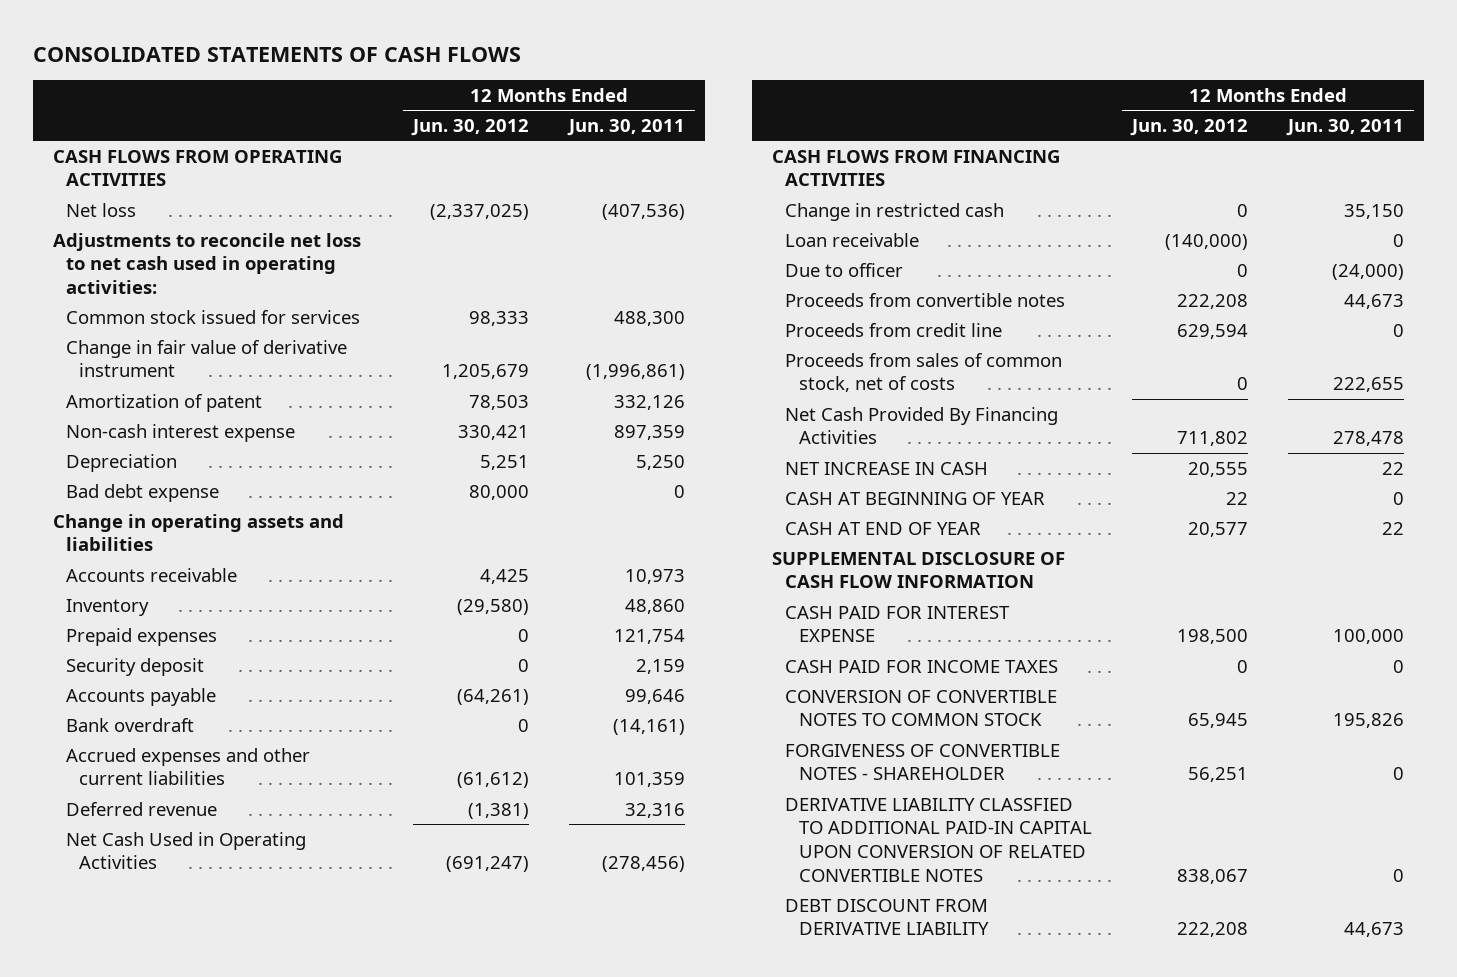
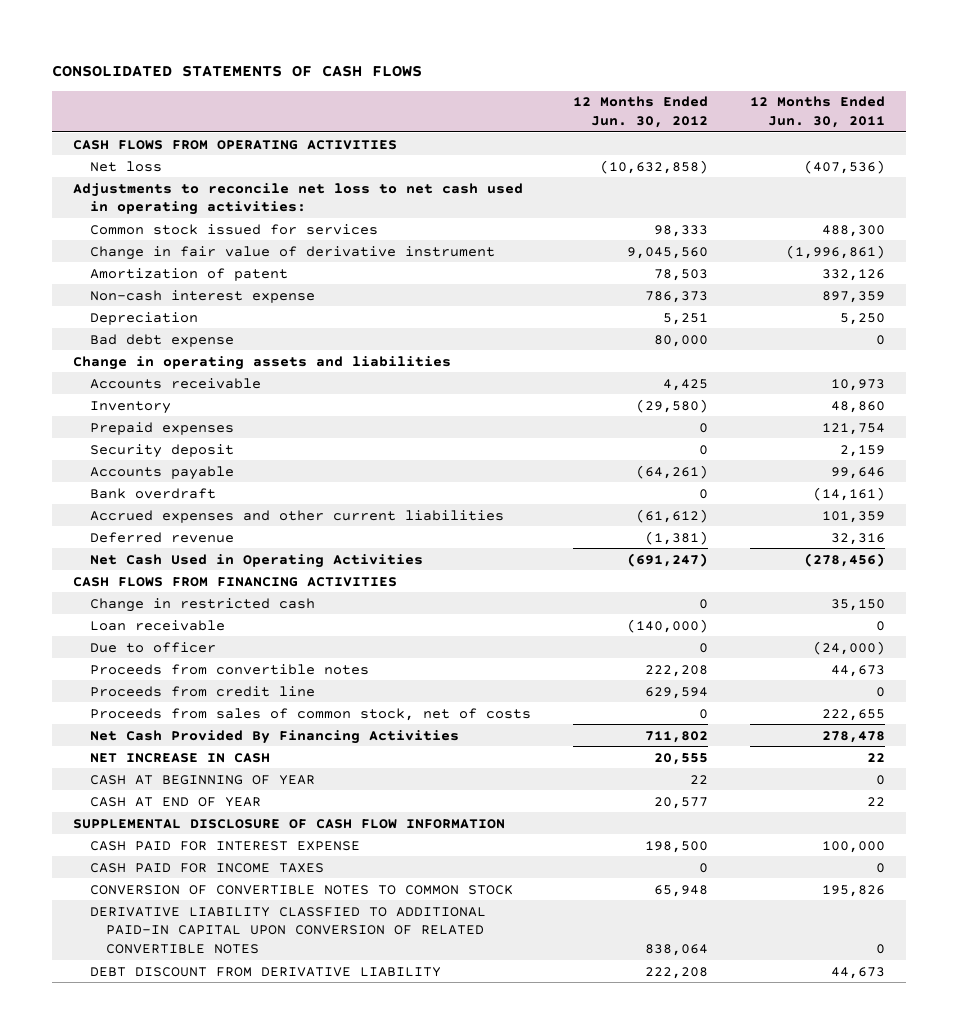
- Net loss | (2,337,025) | (407,536)
+ Net loss | (10,632,858) | (407,536)
- Change in fair value of derivative instrument | 1,205,679 | (1,996,861)
+ Change in fair value of derivative instrument | 9,045,560 | (1,996,861)
- Non-cash interest expense | 330,421 | 897,359
+ Non-cash interest expense | 786,373 | 897,359
- CONVERSION OF CONVERTIBLE NOTES TO COMMON STOCK | 65,945 | 195,826
- FORGIVENESS OF CONVERTIBLE NOTES - SHAREHOLDER | 56,251 | 0
- DERIVATIVE LIABILITY CLASSFIED TO ADDITIONAL PAID-IN CAPITAL UPON CONVERSION OF RELATED CONVERTIBLE NOTES | 838,067 | 0
+ CONVERSION OF CONVERTIBLE NOTES TO COMMON STOCK | 65,948 | 195,826
+ DERIVATIVE LIABILITY CLASSFIED TO ADDITIONAL PAID-IN CAPITAL UPON CONVERSION OF RELATED CONVERTIBLE NOTES | 838,064 | 0

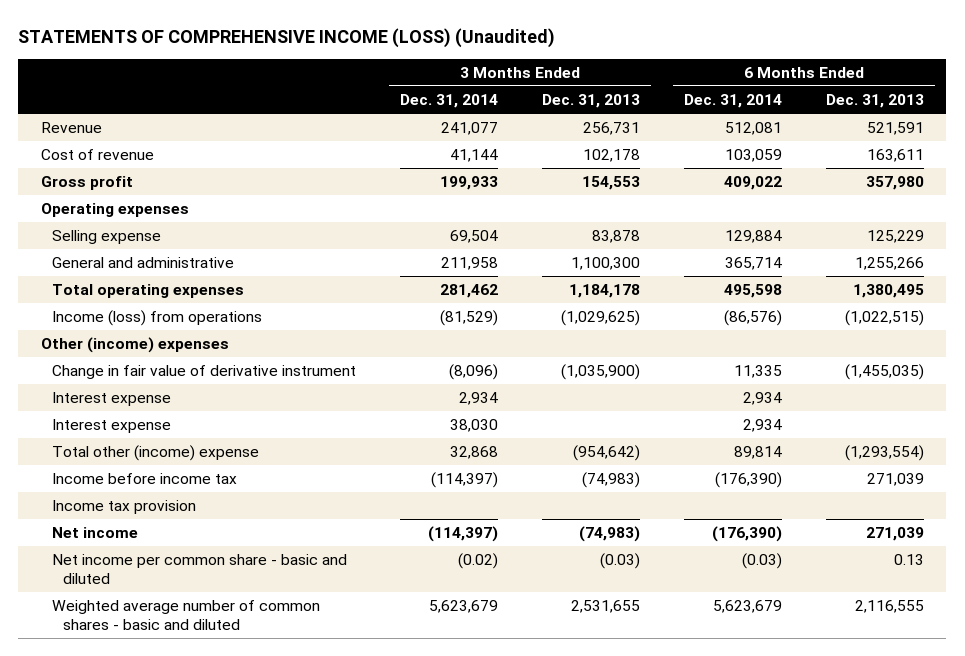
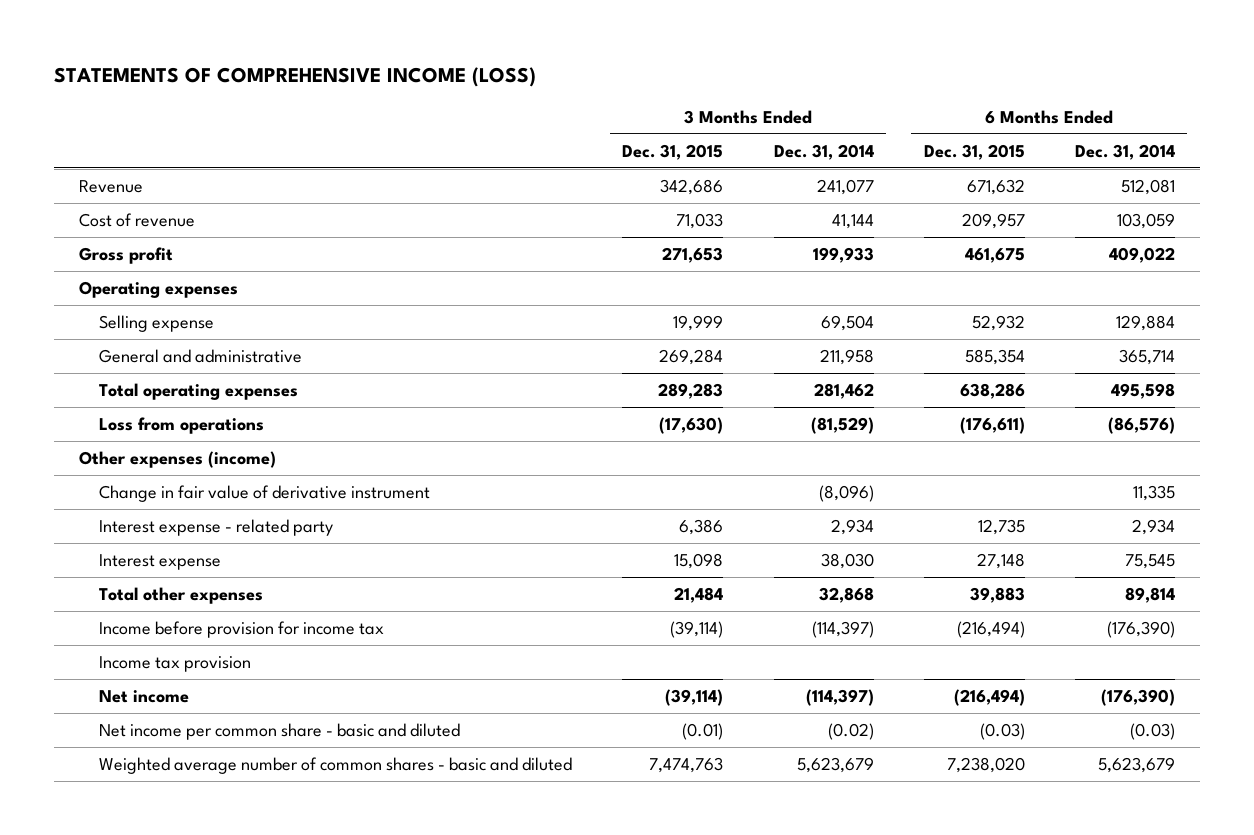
- STATEMENTS OF COMPREHENSIVE INCOME (LOSS) (Unaudited)
+ STATEMENTS OF COMPREHENSIVE INCOME (LOSS)
- | 3 Months Ended Dec. 31, 2014 | 3 Months Ended Dec. 31, 2013 | 6 Months Ended Dec. 31, 2014 | 6 Months Ended Dec. 31, 2013
+ | 3 Months Ended Dec. 31, 2015 | 3 Months Ended Dec. 31, 2014 | 6 Months Ended Dec. 31, 2015 | 6 Months Ended Dec. 31, 2014
- Income (loss) from operations | (81,529) | (1,029,625) | (86,576) | (1,022,515)
- Other (income) expenses
+ Loss from operations | (17,630) | (81,529) | (176,611) | (86,576)
+ Other expenses (income)
- Interest expense | 2,934 | | 2,934 |
- Interest expense | 38,030 | | 2,934 |
- Total other (income) expense | 32,868 | (954,642) | 89,814 | (1,293,554)
- Income before income tax | (114,397) | (74,983) | (176,390) | 271,039
+ Interest expense - related party | 6,386 | 2,934 | 12,735 | 2,934
+ Interest expense | 15,098 | 38,030 | 27,148 | 75,545
+ Total other expenses | 21,484 | 32,868 | 39,883 | 89,814
+ Income before provision for income tax | (39,114) | (114,397) | (216,494) | (176,390)

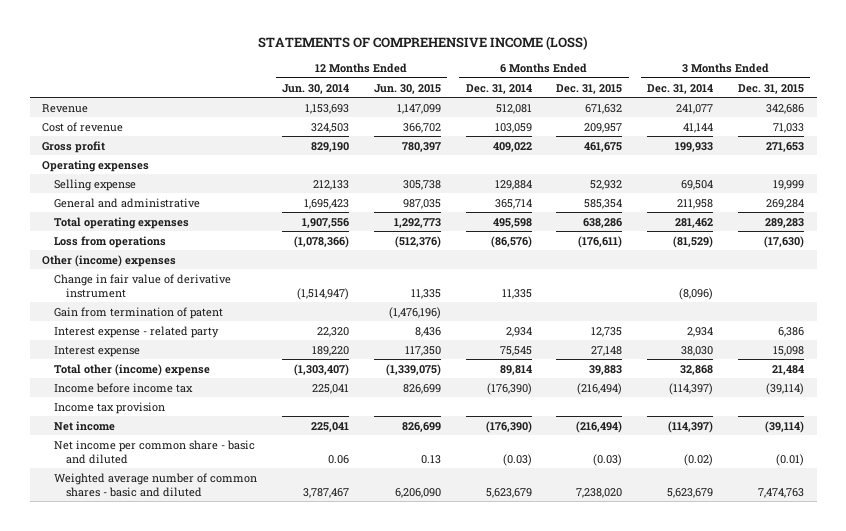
- | 3 Months Ended Dec. 31, 2015 | 3 Months Ended Dec. 31, 2014 | 6 Months Ended Dec. 31, 2015 | 6 Months Ended Dec. 31, 2014
+ | 12 Months Ended Jun. 30, 2014 | 12 Months Ended Jun. 30, 2015 | 6 Months Ended Dec. 31, 2014 | 6 Months Ended Dec. 31, 2015 | 3 Months Ended Dec. 31, 2014 | 3 Months Ended Dec. 31, 2015
- Other expenses (income)
+ Other (income) expenses
+ Gain from termination of patent | | (1,476,196) | | | |
- Total other expenses | 21,484 | 32,868 | 39,883 | 89,814
- Income before provision for income tax | (39,114) | (114,397) | (216,494) | (176,390)
+ Total other (income) expense | (1,303,407) | (1,339,075) | 89,814 | 39,883 | 32,868 | 21,484
+ Income before income tax | 225,041 | 826,699 | (176,390) | (216,494) | (114,397) | (39,114)

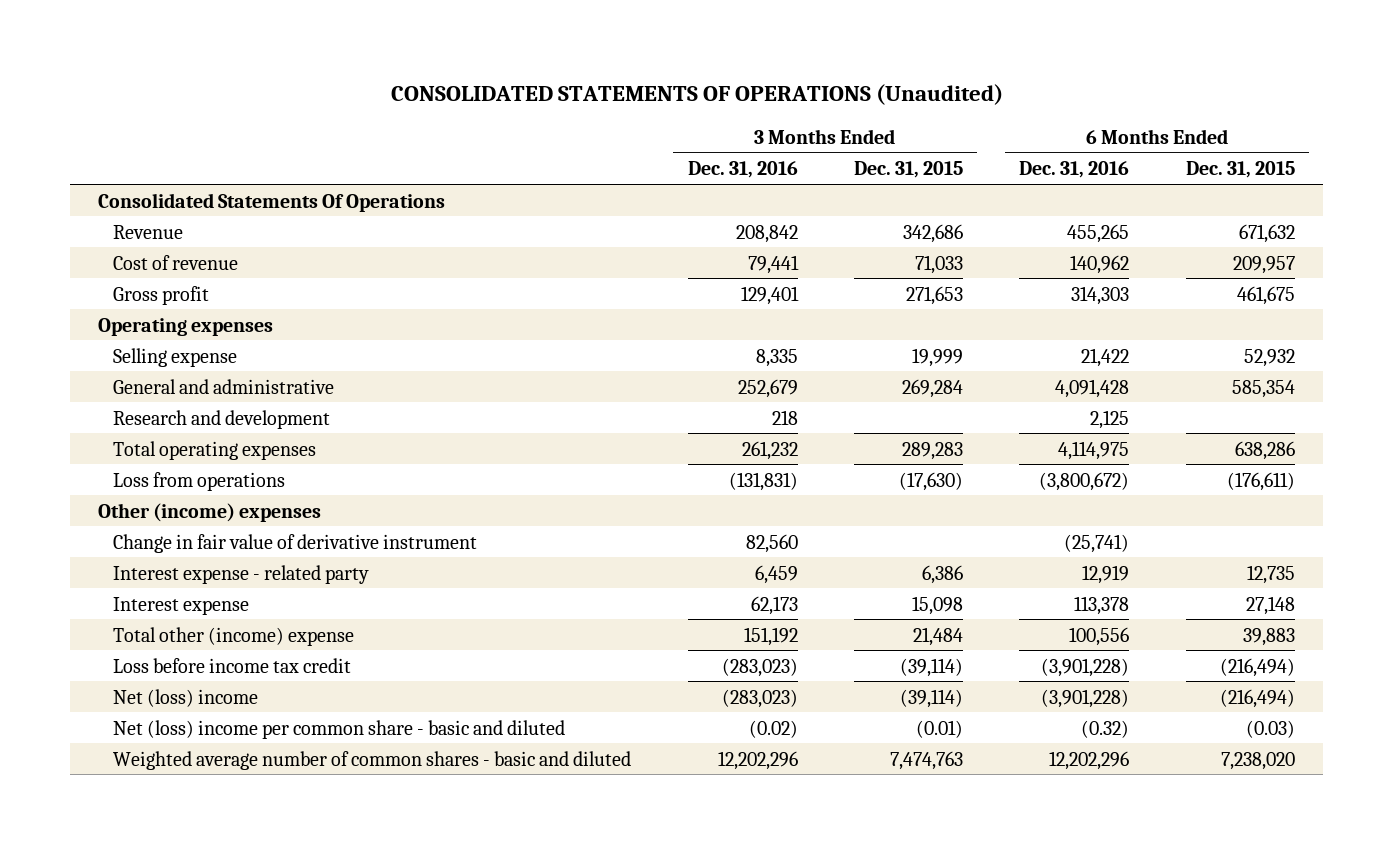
- STATEMENTS OF COMPREHENSIVE INCOME (LOSS)
+ CONSOLIDATED STATEMENTS OF OPERATIONS (Unaudited)
- | 12 Months Ended Jun. 30, 2014 | 12 Months Ended Jun. 30, 2015 | 6 Months Ended Dec. 31, 2014 | 6 Months Ended Dec. 31, 2015 | 3 Months Ended Dec. 31, 2014 | 3 Months Ended Dec. 31, 2015
+ | 3 Months Ended Dec. 31, 2016 | 3 Months Ended Dec. 31, 2015 | 6 Months Ended Dec. 31, 2016 | 6 Months Ended Dec. 31, 2015
+ Consolidated Statements Of Operations
+ Research and development | 218 | | 2,125 |
- Gain from termination of patent | | (1,476,196) | | | |
- Income before income tax | 225,041 | 826,699 | (176,390) | (216,494) | (114,397) | (39,114)
- Income tax provision
- Net income | 225,041 | 826,699 | (176,390) | (216,494) | (114,397) | (39,114)
- Net income per common share - basic and diluted | 0.06 | 0.13 | (0.03) | (0.03) | (0.02) | (0.01)
+ Loss before income tax credit | (283,023) | (39,114) | (3,901,228) | (216,494)
+ Net (loss) income | (283,023) | (39,114) | (3,901,228) | (216,494)
+ Net (loss) income per common share - basic and diluted | (0.02) | (0.01) | (0.32) | (0.03)

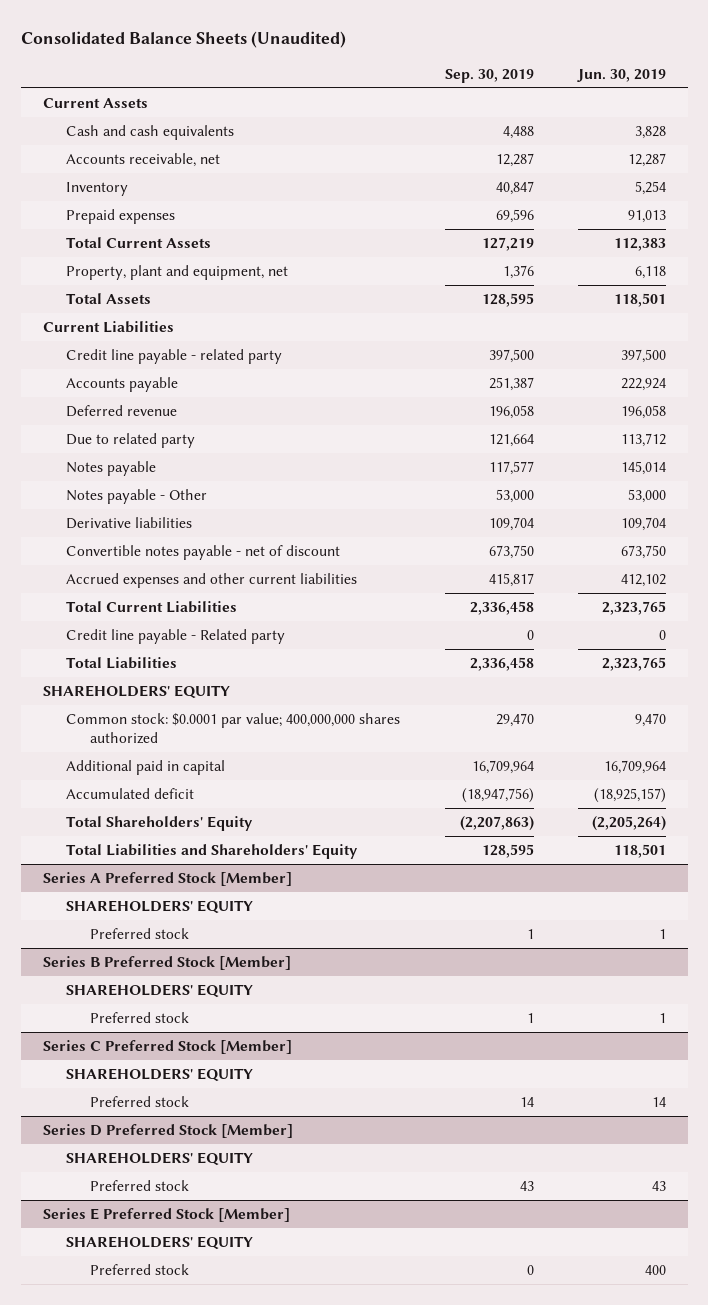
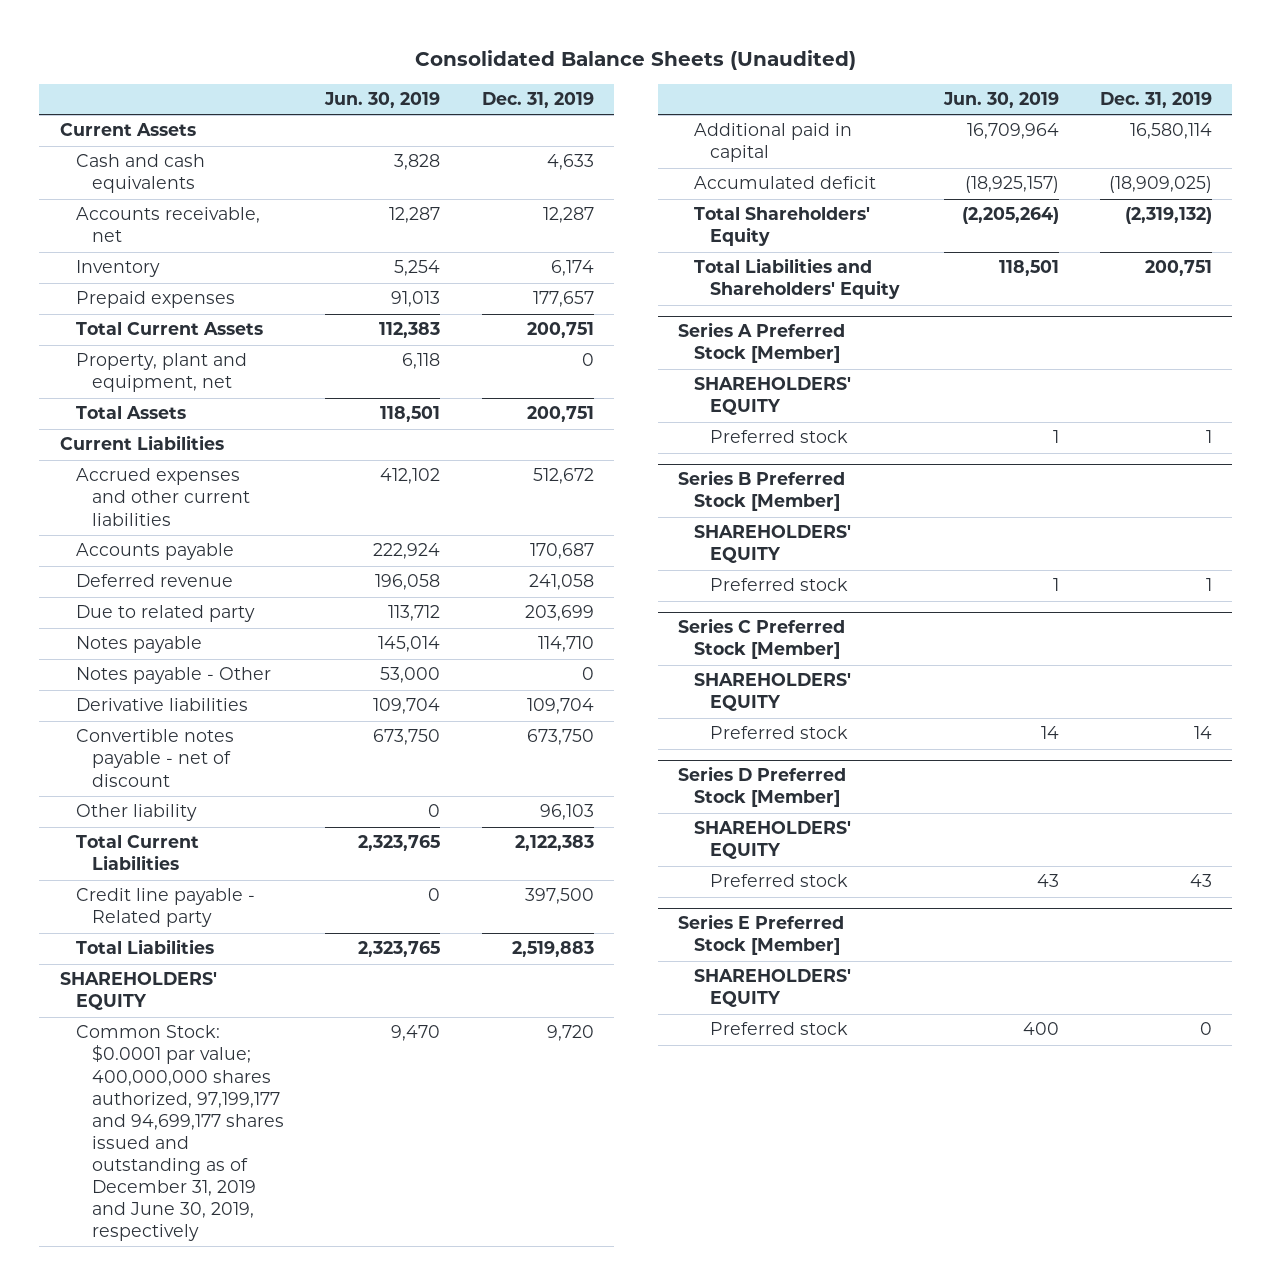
- | Sep. 30, 2019 | Jun. 30, 2019
+ | Jun. 30, 2019 | Dec. 31, 2019
- Credit line payable - related party | 397,500 | 397,500
moved up: Accrued expenses and other current liabilities | 412,102 | 512,672
+ Other liability | 0 | 96,103
- Common stock: $0.0001 par value; 400,000,000 shares authorized | 29,470 | 9,470
+ Common Stock: $0.0001 par value; 400,000,000 shares authorized, 97,199,177 and 94,699,177 shares issued and outstanding as of December 31, 2019 and June 30, 2019, respectively | 9,470 | 9,720

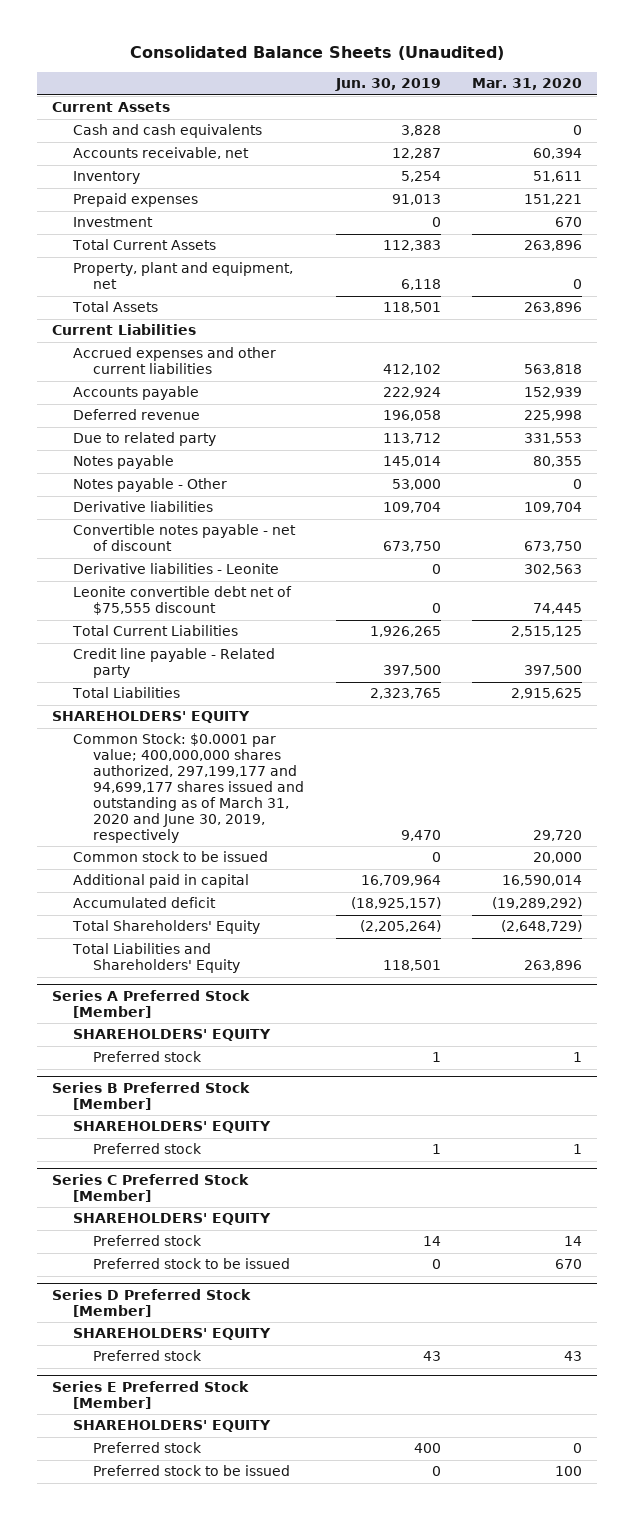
- | Jun. 30, 2019 | Dec. 31, 2019
+ | Jun. 30, 2019 | Mar. 31, 2020
+ Investment | 0 | 670
- Other liability | 0 | 96,103
- Total Current Liabilities | 2,323,765 | 2,122,383
- Credit line payable - Related party | 0 | 397,500
+ Derivative liabilities - Leonite | 0 | 302,563
+ Leonite convertible debt net of $75,555 discount | 0 | 74,445
+ Total Current Liabilities | 1,926,265 | 2,515,125
+ Credit line payable - Related party | 397,500 | 397,500
- Common Stock: $0.0001 par value; 400,000,000 shares authorized, 97,199,177 and 94,699,177 shares issued and outstanding as of December 31, 2019 and June 30, 2019, respectively | 9,470 | 9,720
+ Common Stock: $0.0001 par value; 400,000,000 shares authorized, 297,199,177 and 94,699,177 shares issued and outstanding as of March 31, 2020 and June 30, 2019, respectively | 9,470 | 29,720
+ Common stock to be issued | 0 | 20,000
@ Series C Preferred Stock [Member]
+ Preferred stock to be issued | 0 | 670
@ Series E Preferred Stock [Member]
+ Preferred stock to be issued | 0 | 100

